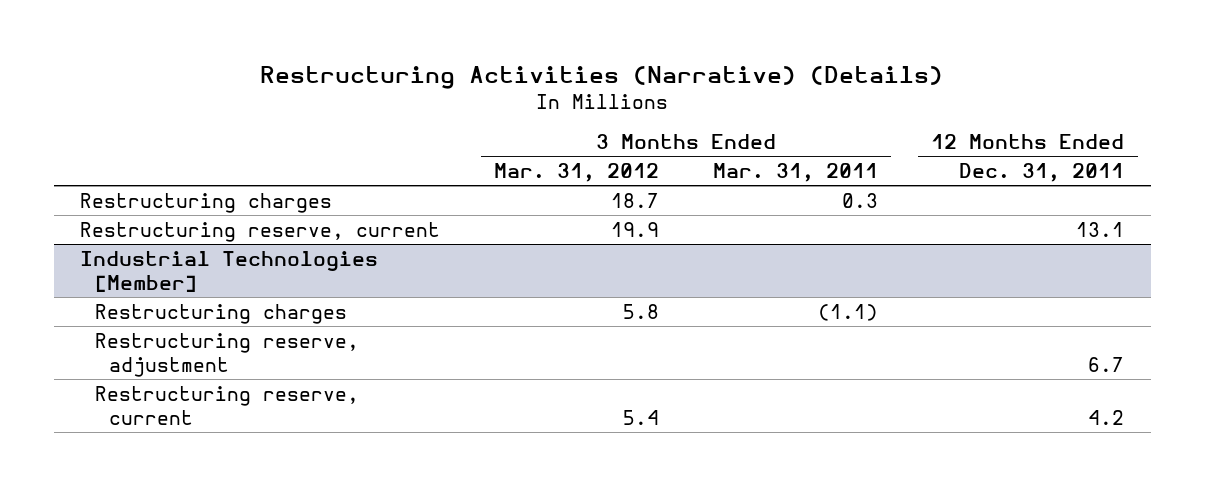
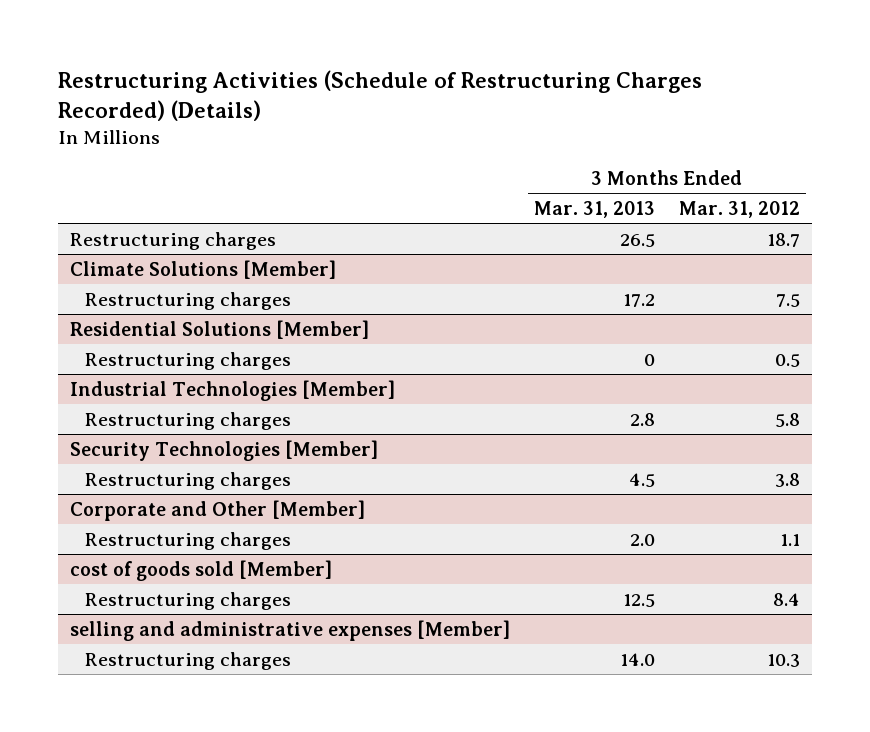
- Restructuring Activities (Narrative) (Details)
+ Restructuring Activities (Schedule of Restructuring Charges Recorded) (Details)
- | 3 Months Ended Mar. 31, 2012 | 3 Months Ended Mar. 31, 2011 | 12 Months Ended Dec. 31, 2011
+ | 3 Months Ended Mar. 31, 2013 | 3 Months Ended Mar. 31, 2012
- Restructuring reserve, current | 19.9 | | 13.1
+ Climate Solutions [Member]
+ Restructuring charges | 17.2 | 7.5
+ Residential Solutions [Member]
+ Restructuring charges | 0 | 0.5
@ Industrial Technologies [Member]
- Restructuring reserve, adjustment | | | 6.7
- Restructuring reserve, current | 5.4 | | 4.2
+ Security Technologies [Member]
+ Restructuring charges | 4.5 | 3.8
+ Corporate and Other [Member]
+ Restructuring charges | 2.0 | 1.1
+ cost of goods sold [Member]
+ Restructuring charges | 12.5 | 8.4
+ selling and administrative expenses [Member]
+ Restructuring charges | 14.0 | 10.3

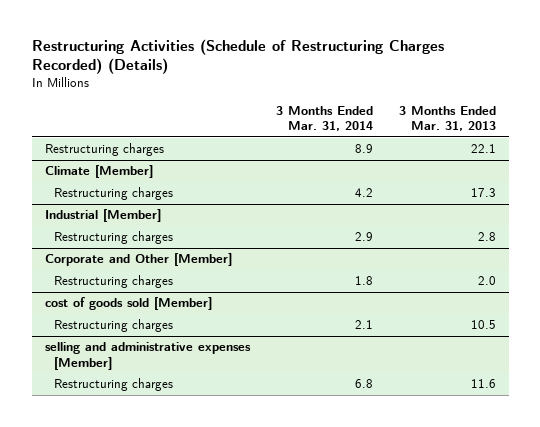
- | 3 Months Ended Mar. 31, 2013 | 3 Months Ended Mar. 31, 2012
+ | 3 Months Ended Mar. 31, 2014 | 3 Months Ended Mar. 31, 2013
- Restructuring charges | 26.5 | 18.7
- Climate Solutions [Member]
- Restructuring charges | 17.2 | 7.5
- Residential Solutions [Member]
- Restructuring charges | 0 | 0.5
- Industrial Technologies [Member]
+ Restructuring charges | 8.9 | 22.1
+ Climate [Member]
+ Restructuring charges | 4.2 | 17.3
+ Industrial [Member]
- Security Technologies [Member]
- Restructuring charges | 4.5 | 3.8
@ cost of goods sold [Member]
- Restructuring charges | 12.5 | 8.4
+ Restructuring charges | 2.1 | 10.5
@ selling and administrative expenses [Member]
- Restructuring charges | 14.0 | 10.3
+ Restructuring charges | 6.8 | 11.6

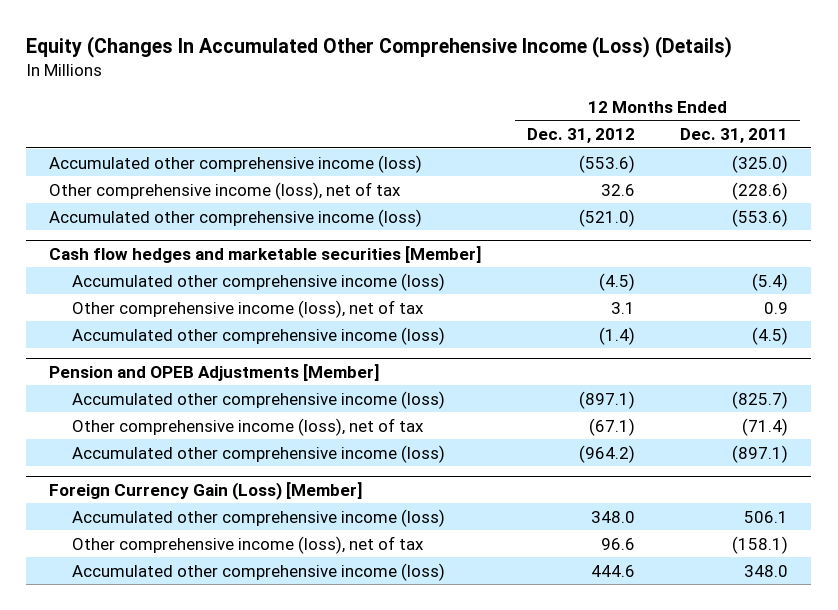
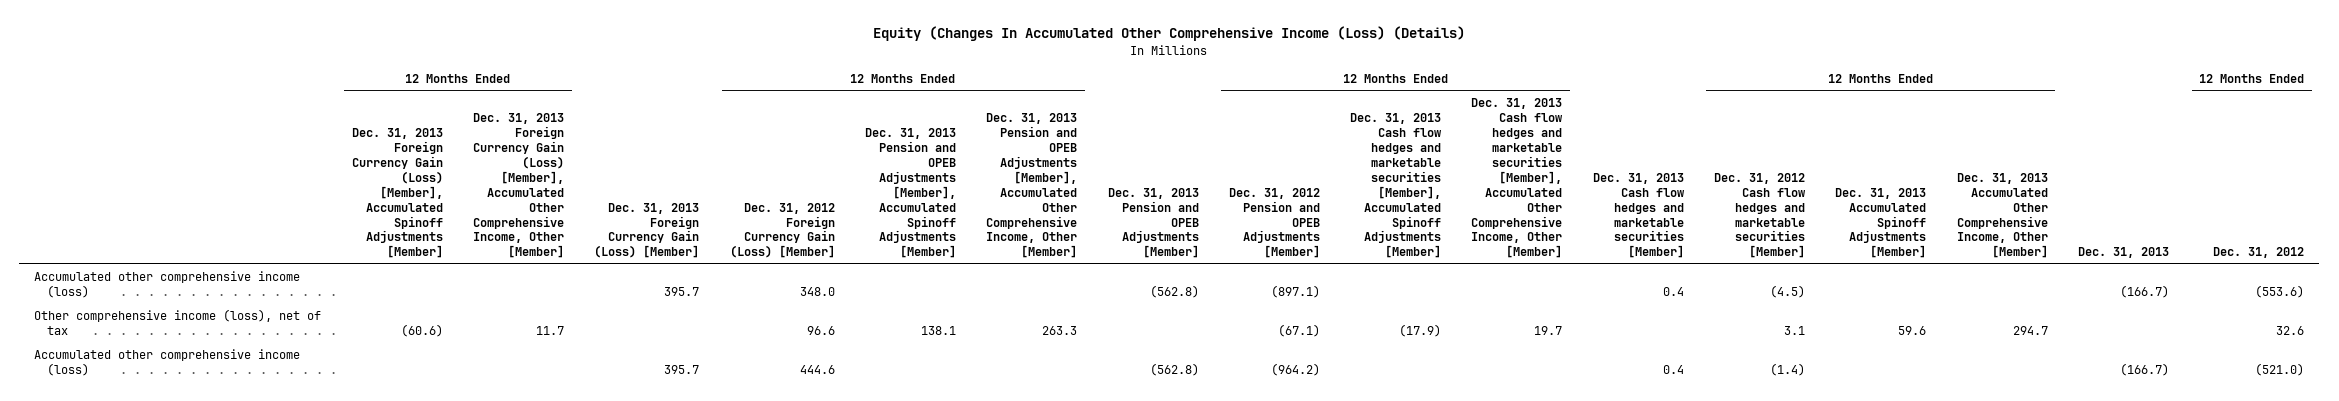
- | 12 Months Ended Dec. 31, 2012 | 12 Months Ended Dec. 31, 2011
+ | 12 Months Ended Dec. 31, 2013 Foreign Currency Gain (Loss) [Member], Accumulated Spinoff Adjustments [Member] | 12 Months Ended Dec. 31, 2013 Foreign Currency Gain (Loss) [Member], Accumulated Other Comprehensive Income, Other [Member] | Dec. 31, 2013 Foreign Currency Gain (Loss) [Member] | 12 Months Ended Dec. 31, 2012 Foreign Currency Gain (Loss) [Member] | 12 Months Ended Dec. 31, 2013 Pension and OPEB Adjustments [Member], Accumulated Spinoff Adjustments [Member] | 12 Months Ended Dec. 31, 2013 Pension and OPEB Adjustments [Member], Accumulated Other Comprehensive Income, Other [Member] | Dec. 31, 2013 Pension and OPEB Adjustments [Member] | 12 Months Ended Dec. 31, 2012 Pension and OPEB Adjustments [Member] | 12 Months Ended Dec. 31, 2013 Cash flow hedges and marketable securities [Member], Accumulated Spinoff Adjustments [Member] | 12 Months Ended Dec. 31, 2013 Cash flow hedges and marketable securities [Member], Accumulated Other Comprehensive Income, Other [Member] | Dec. 31, 2013 Cash flow hedges and marketable securities [Member] | 12 Months Ended Dec. 31, 2012 Cash flow hedges and marketable securities [Member] | 12 Months Ended Dec. 31, 2013 Accumulated Spinoff Adjustments [Member] | 12 Months Ended Dec. 31, 2013 Accumulated Other Comprehensive Income, Other [Member] | Dec. 31, 2013 | 12 Months Ended Dec. 31, 2012
- Cash flow hedges and marketable securities [Member]
- Accumulated other comprehensive income (loss) | (4.5) | (5.4)
- Other comprehensive income (loss), net of tax | 3.1 | 0.9
- Accumulated other comprehensive income (loss) | (1.4) | (4.5)
- Pension and OPEB Adjustments [Member]
- Accumulated other comprehensive income (loss) | (897.1) | (825.7)
- Other comprehensive income (loss), net of tax | (67.1) | (71.4)
- Accumulated other comprehensive income (loss) | (964.2) | (897.1)
- Foreign Currency Gain (Loss) [Member]
- Accumulated other comprehensive income (loss) | 348.0 | 506.1
- Other comprehensive income (loss), net of tax | 96.6 | (158.1)
- Accumulated other comprehensive income (loss) | 444.6 | 348.0

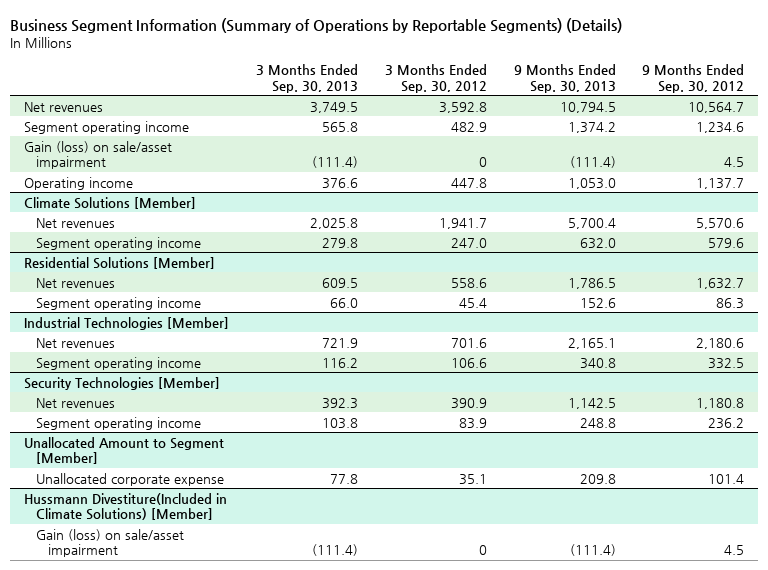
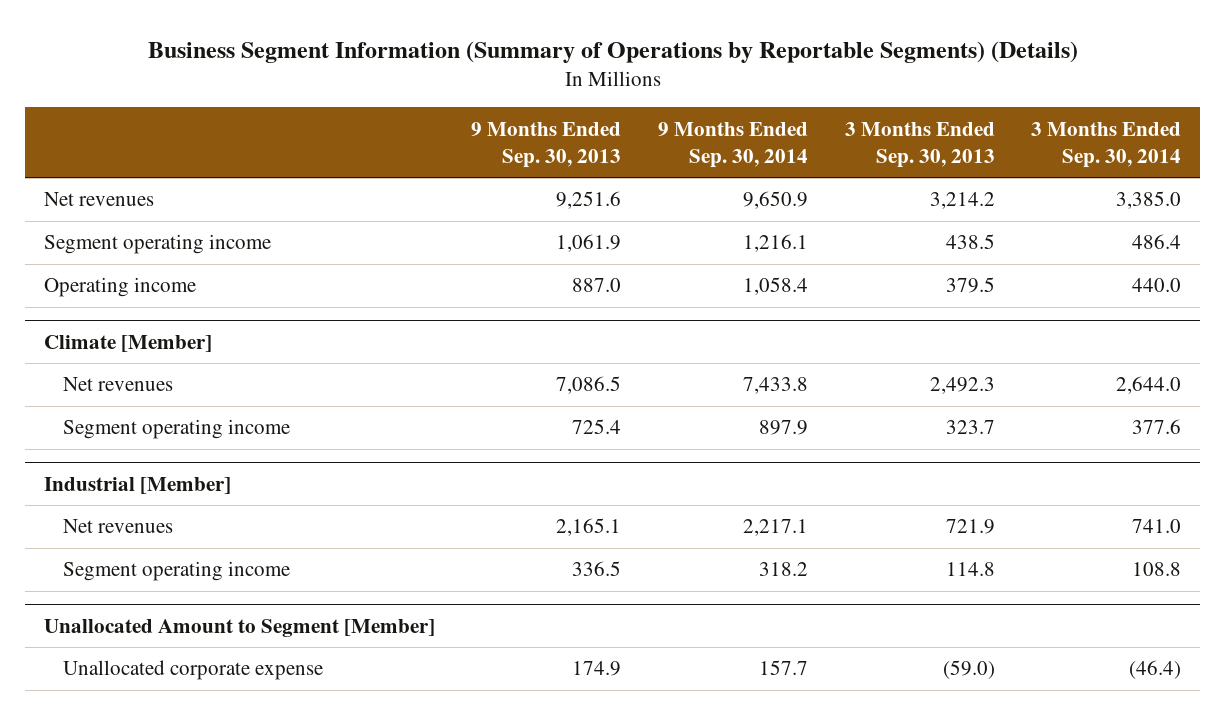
- | 3 Months Ended Sep. 30, 2013 | 3 Months Ended Sep. 30, 2012 | 9 Months Ended Sep. 30, 2013 | 9 Months Ended Sep. 30, 2012
+ | 9 Months Ended Sep. 30, 2013 | 9 Months Ended Sep. 30, 2014 | 3 Months Ended Sep. 30, 2013 | 3 Months Ended Sep. 30, 2014
- Net revenues | 3,749.5 | 3,592.8 | 10,794.5 | 10,564.7
- Segment operating income | 565.8 | 482.9 | 1,374.2 | 1,234.6
- Gain (loss) on sale/asset impairment | (111.4) | 0 | (111.4) | 4.5
- Operating income | 376.6 | 447.8 | 1,053.0 | 1,137.7
- Climate Solutions [Member]
- Net revenues | 2,025.8 | 1,941.7 | 5,700.4 | 5,570.6
- Segment operating income | 279.8 | 247.0 | 632.0 | 579.6
- Residential Solutions [Member]
- Net revenues | 609.5 | 558.6 | 1,786.5 | 1,632.7
- Segment operating income | 66.0 | 45.4 | 152.6 | 86.3
- Industrial Technologies [Member]
+ Net revenues | 9,251.6 | 9,650.9 | 3,214.2 | 3,385.0
+ Segment operating income | 1,061.9 | 1,216.1 | 438.5 | 486.4
+ Operating income | 887.0 | 1,058.4 | 379.5 | 440.0
+ Climate [Member]
+ Net revenues | 7,086.5 | 7,433.8 | 2,492.3 | 2,644.0
+ Segment operating income | 725.4 | 897.9 | 323.7 | 377.6
+ Industrial [Member]
- Segment operating income | 116.2 | 106.6 | 340.8 | 332.5
- Security Technologies [Member]
- Net revenues | 392.3 | 390.9 | 1,142.5 | 1,180.8
- Segment operating income | 103.8 | 83.9 | 248.8 | 236.2
+ Segment operating income | 336.5 | 318.2 | 114.8 | 108.8
@ Unallocated Amount to Segment [Member]
- Unallocated corporate expense | 77.8 | 35.1 | 209.8 | 101.4
- Hussmann Divestiture(Included in Climate Solutions) [Member]
- Gain (loss) on sale/asset impairment | (111.4) | 0 | (111.4) | 4.5
@ Unallocated Amount to Segment [Member]
+ Unallocated corporate expense | 174.9 | 157.7 | (59.0) | (46.4)

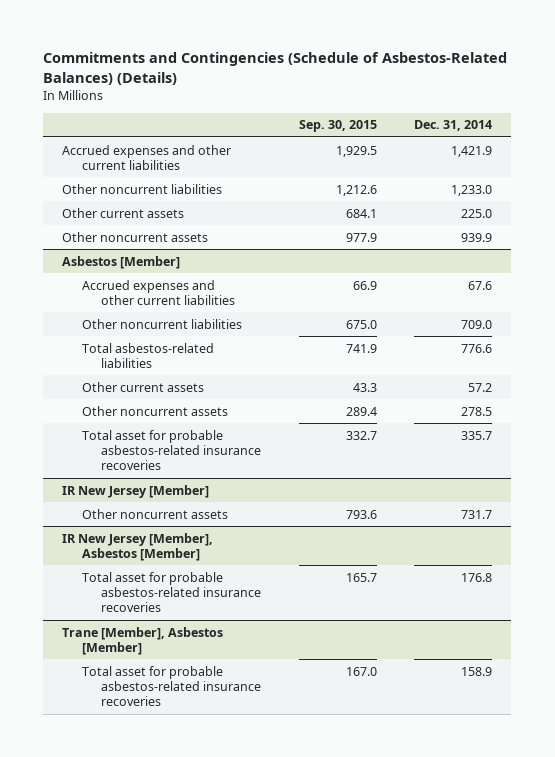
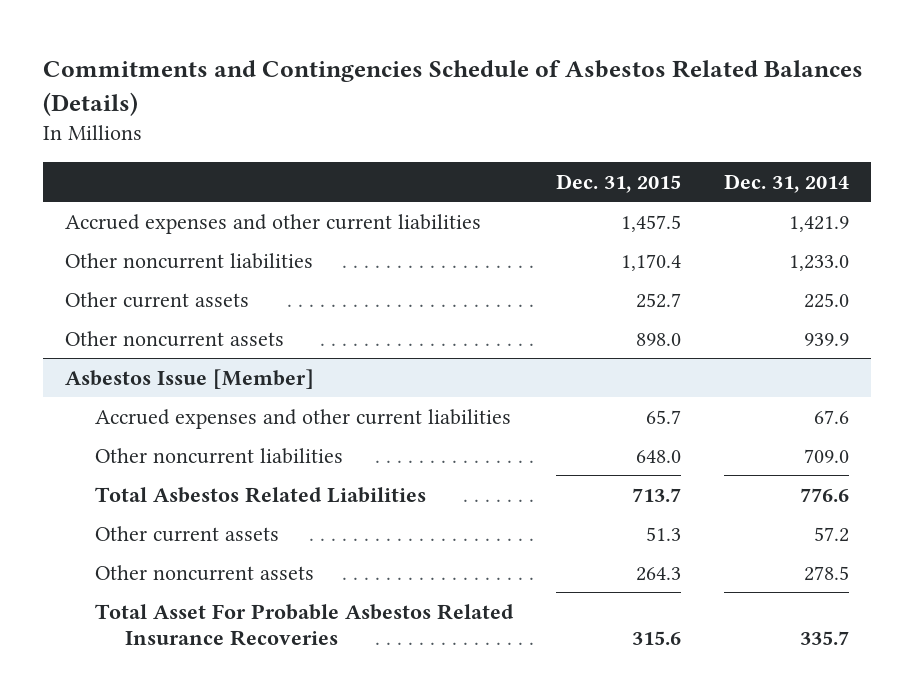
- Commitments and Contingencies (Schedule of Asbestos-Related Balances) (Details)
+ Commitments and Contingencies Schedule of Asbestos Related Balances (Details)
- | Sep. 30, 2015 | Dec. 31, 2014
+ | Dec. 31, 2015 | Dec. 31, 2014
- Asbestos [Member]
+ Asbestos Issue [Member]
- Total asbestos-related liabilities | 741.9 | 776.6
+ Total Asbestos Related Liabilities | 713.7 | 776.6
- Total asset for probable asbestos-related insurance recoveries | 332.7 | 335.7
- IR New Jersey [Member]
- Other noncurrent assets | 793.6 | 731.7
- IR New Jersey [Member], Asbestos [Member]
- Total asset for probable asbestos-related insurance recoveries | 165.7 | 176.8
- Trane [Member], Asbestos [Member]
- Total asset for probable asbestos-related insurance recoveries | 167.0 | 158.9
+ Total Asset For Probable Asbestos Related Insurance Recoveries | 315.6 | 335.7

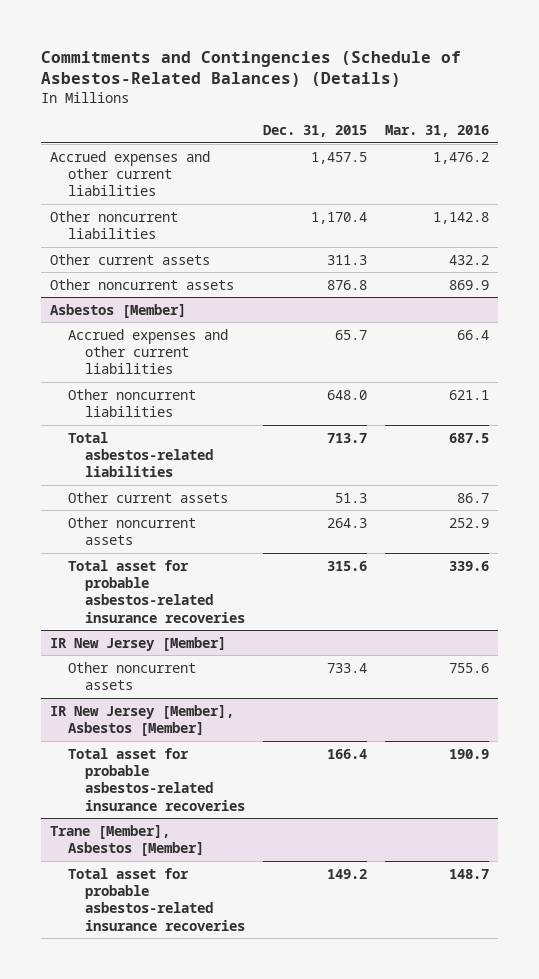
- Commitments and Contingencies Schedule of Asbestos Related Balances (Details)
+ Commitments and Contingencies (Schedule of Asbestos-Related Balances) (Details)
- | Dec. 31, 2015 | Dec. 31, 2014
+ | Dec. 31, 2015 | Mar. 31, 2016
- Other current assets | 252.7 | 225.0
- Other noncurrent assets | 898.0 | 939.9
- Asbestos Issue [Member]
+ Other current assets | 311.3 | 432.2
+ Other noncurrent assets | 876.8 | 869.9
+ Asbestos [Member]
- Total Asbestos Related Liabilities | 713.7 | 776.6
+ Total asbestos-related liabilities | 713.7 | 687.5
- Total Asset For Probable Asbestos Related Insurance Recoveries | 315.6 | 335.7
+ Total asset for probable asbestos-related insurance recoveries | 315.6 | 339.6
+ IR New Jersey [Member]
+ Other noncurrent assets | 733.4 | 755.6
+ IR New Jersey [Member], Asbestos [Member]
+ Total asset for probable asbestos-related insurance recoveries | 166.4 | 190.9
+ Trane [Member], Asbestos [Member]
+ Total asset for probable asbestos-related insurance recoveries | 149.2 | 148.7

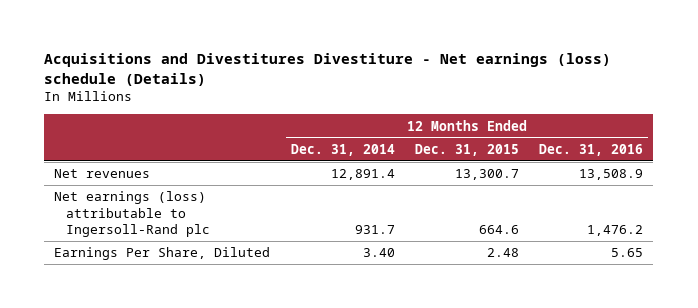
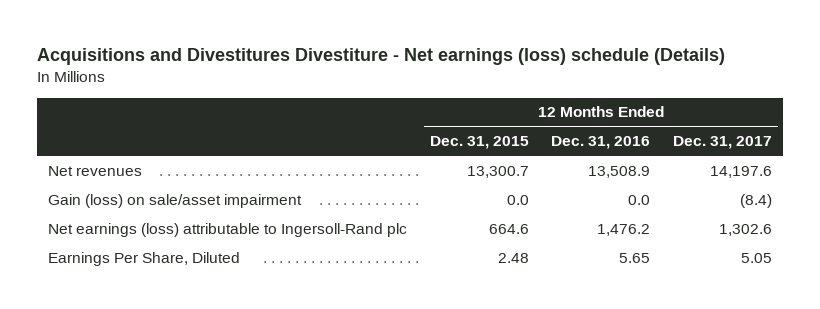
- | 12 Months Ended Dec. 31, 2014 | 12 Months Ended Dec. 31, 2015 | 12 Months Ended Dec. 31, 2016
+ | 12 Months Ended Dec. 31, 2015 | 12 Months Ended Dec. 31, 2016 | 12 Months Ended Dec. 31, 2017
+ Gain (loss) on sale/asset impairment | 0.0 | 0.0 | (8.4)

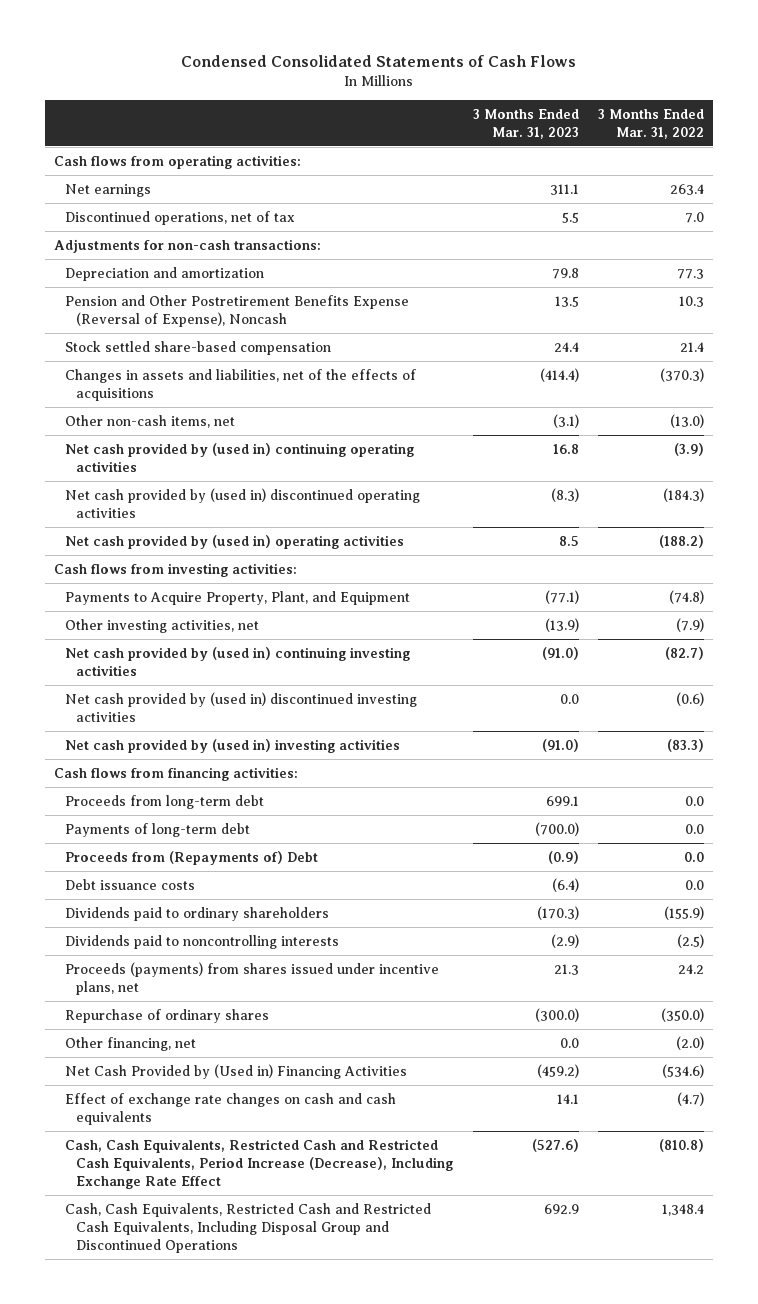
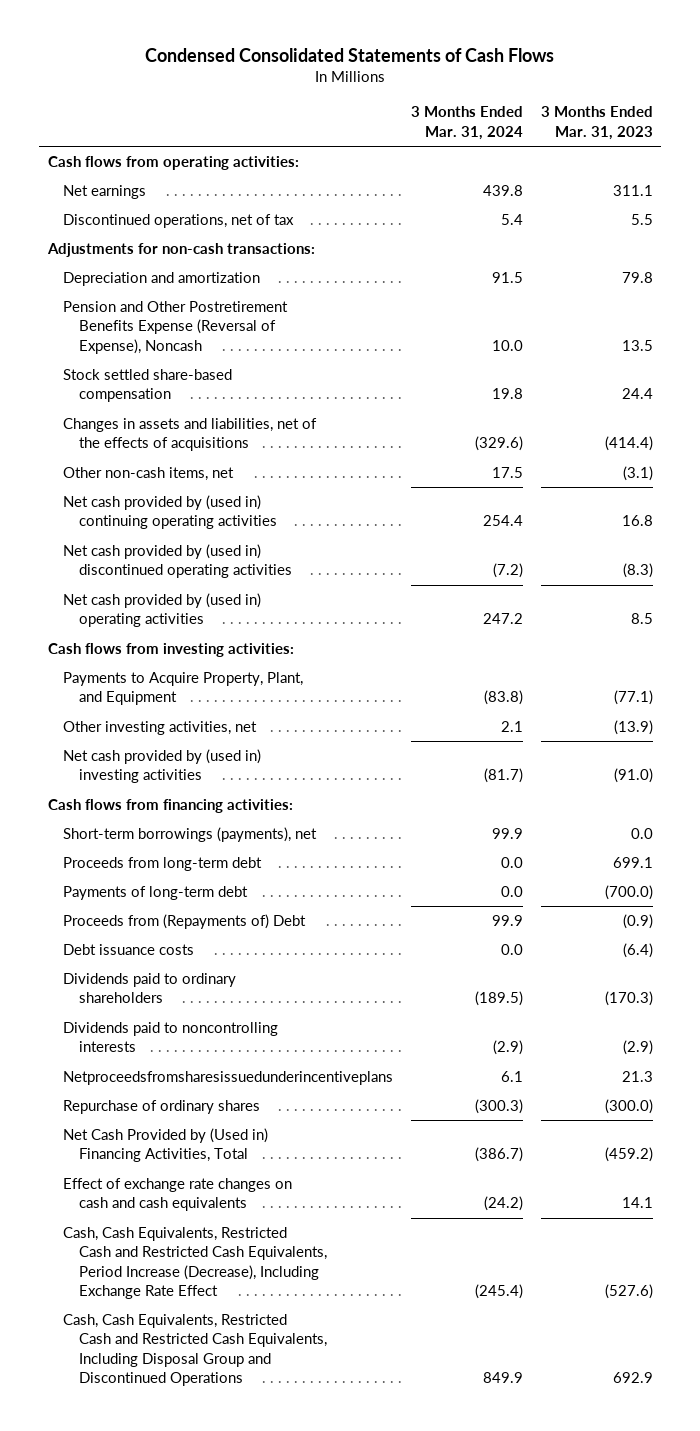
- | 3 Months Ended Mar. 31, 2023 | 3 Months Ended Mar. 31, 2022
+ | 3 Months Ended Mar. 31, 2024 | 3 Months Ended Mar. 31, 2023
- Net cash provided by (used in) continuing investing activities | (91.0) | (82.7)
- Net cash provided by (used in) discontinued investing activities | 0.0 | (0.6)
+ Short-term borrowings (payments), net | 99.9 | 0.0
- Proceeds (payments) from shares issued under incentive plans, net | 21.3 | 24.2
+ Netproceedsfromsharesissuedunderincentiveplans | 6.1 | 21.3
- Other financing, net | 0.0 | (2.0)
- Net Cash Provided by (Used in) Financing Activities | (459.2) | (534.6)
+ Net Cash Provided by (Used in) Financing Activities, Total | (386.7) | (459.2)

